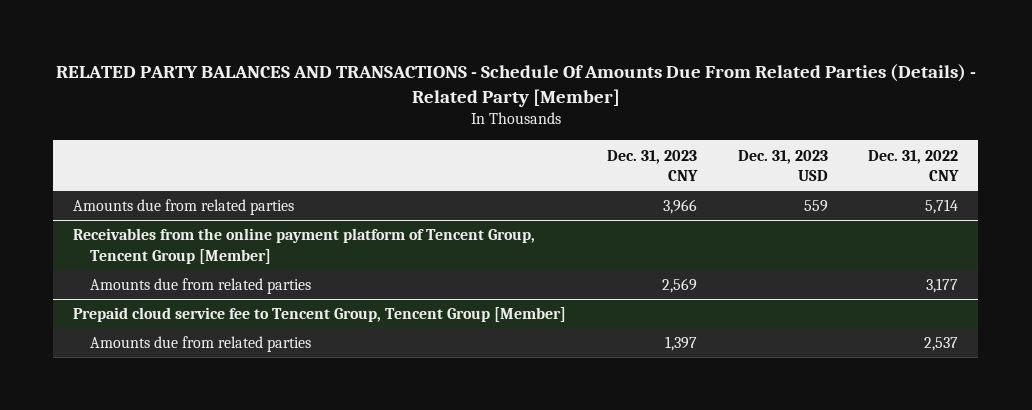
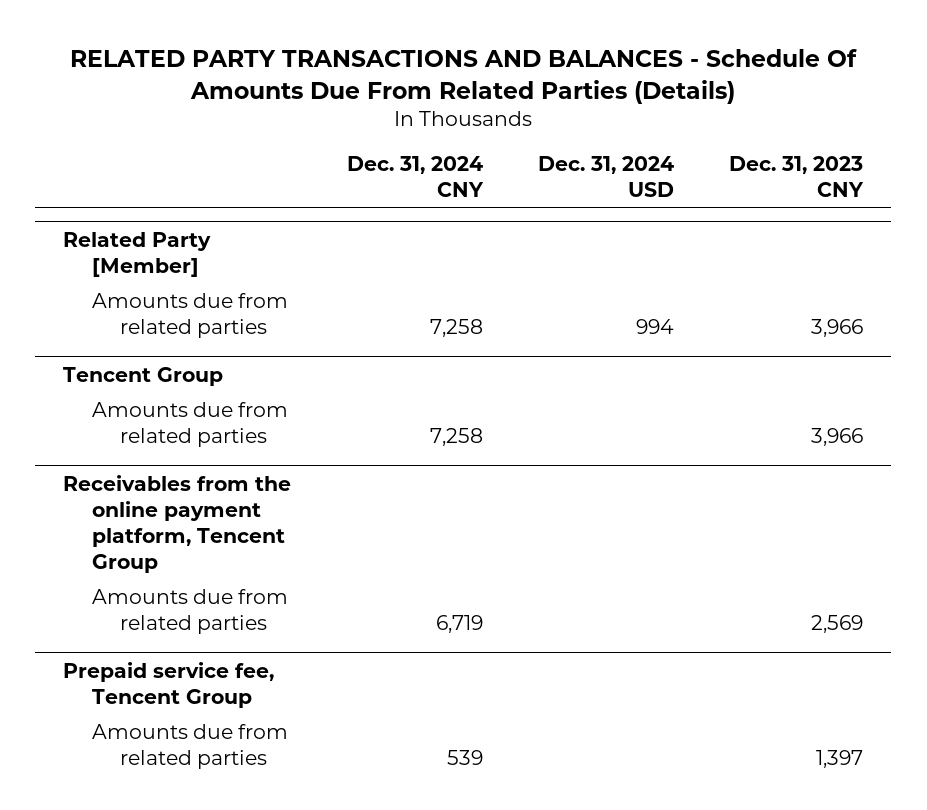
- RELATED PARTY BALANCES AND TRANSACTIONS - Schedule Of Amounts Due From Related Parties (Details) - Related Party [Member]
+ RELATED PARTY TRANSACTIONS AND BALANCES - Schedule Of Amounts Due From Related Parties (Details)
- | Dec. 31, 2023 CNY | Dec. 31, 2023 USD | Dec. 31, 2022 CNY
+ | Dec. 31, 2024 CNY | Dec. 31, 2024 USD | Dec. 31, 2023 CNY
+ Related Party [Member]
- Receivables from the online payment platform of Tencent Group, Tencent Group [Member]
+ Tencent Group
+ Amounts due from related parties | 7,258 | | 3,966
+ Receivables from the online payment platform, Tencent Group
- Prepaid cloud service fee to Tencent Group, Tencent Group [Member]
+ Prepaid service fee, Tencent Group

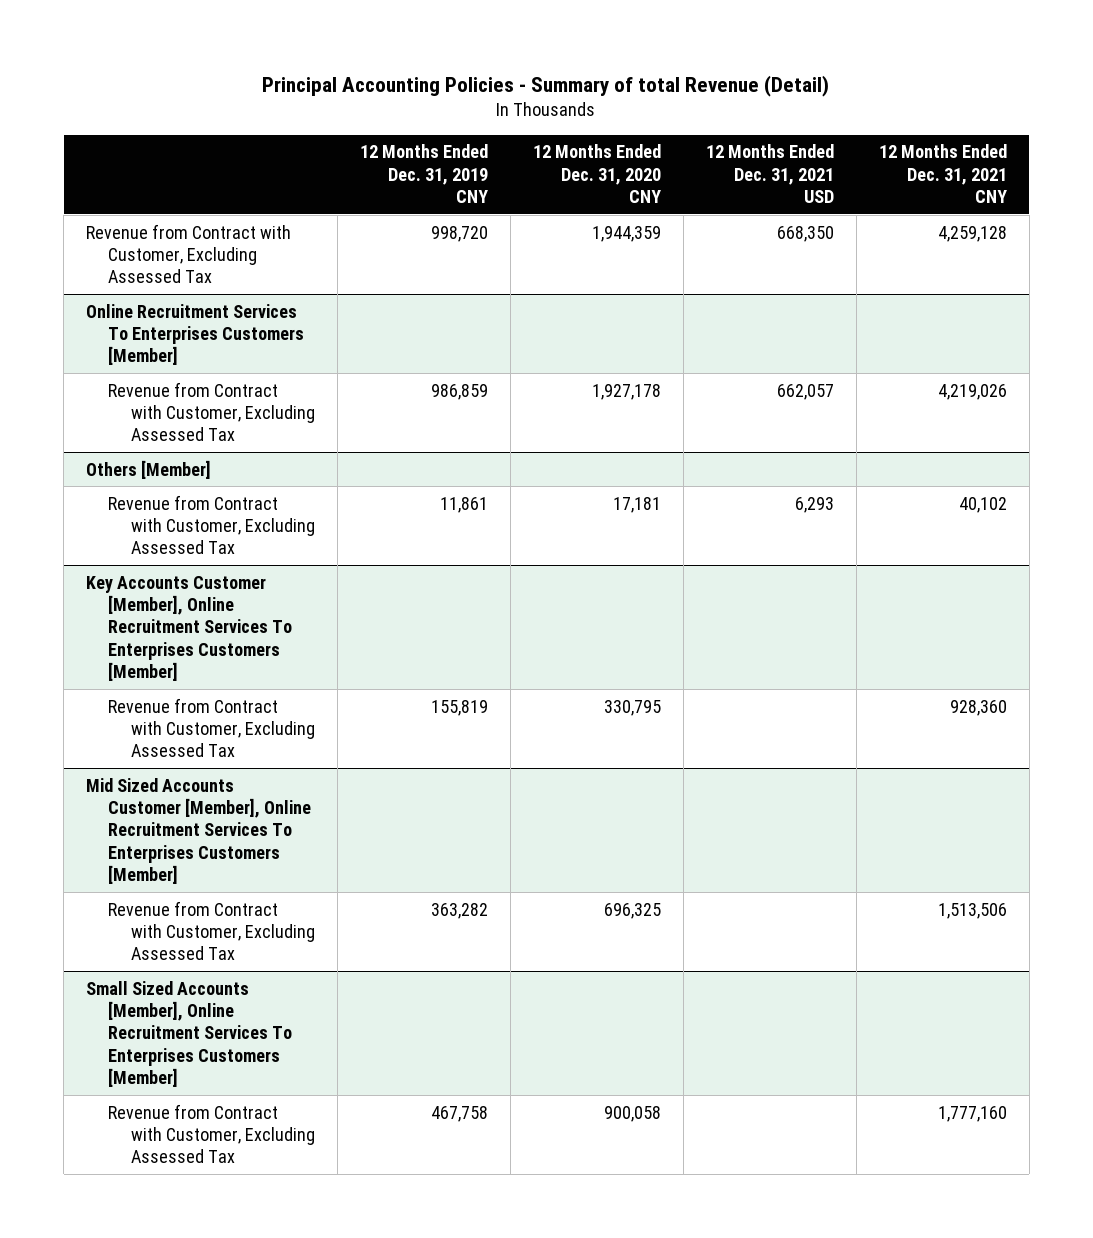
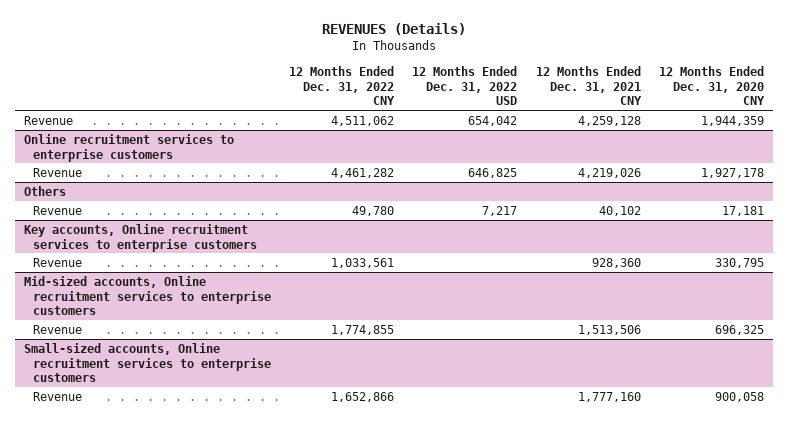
- Principal Accounting Policies - Summary of total Revenue (Detail)
+ REVENUES (Details)
- | 12 Months Ended Dec. 31, 2019 CNY | 12 Months Ended Dec. 31, 2020 CNY | 12 Months Ended Dec. 31, 2021 USD | 12 Months Ended Dec. 31, 2021 CNY
+ | 12 Months Ended Dec. 31, 2022 CNY | 12 Months Ended Dec. 31, 2022 USD | 12 Months Ended Dec. 31, 2021 CNY | 12 Months Ended Dec. 31, 2020 CNY
- Revenue from Contract with Customer, Excluding Assessed Tax | 998,720 | 1,944,359 | 668,350 | 4,259,128
- Online Recruitment Services To Enterprises Customers [Member]
- Revenue from Contract with Customer, Excluding Assessed Tax | 986,859 | 1,927,178 | 662,057 | 4,219,026
- Others [Member]
- Revenue from Contract with Customer, Excluding Assessed Tax | 11,861 | 17,181 | 6,293 | 40,102
- Key Accounts Customer [Member], Online Recruitment Services To Enterprises Customers [Member]
- Revenue from Contract with Customer, Excluding Assessed Tax | 155,819 | 330,795 | | 928,360
- Mid Sized Accounts Customer [Member], Online Recruitment Services To Enterprises Customers [Member]
- Revenue from Contract with Customer, Excluding Assessed Tax | 363,282 | 696,325 | | 1,513,506
- Small Sized Accounts [Member], Online Recruitment Services To Enterprises Customers [Member]
- Revenue from Contract with Customer, Excluding Assessed Tax | 467,758 | 900,058 | | 1,777,160
+ Revenue | 4,511,062 | 654,042 | 4,259,128 | 1,944,359
+ Online recruitment services to enterprise customers
+ Revenue | 4,461,282 | 646,825 | 4,219,026 | 1,927,178
+ Others
+ Revenue | 49,780 | 7,217 | 40,102 | 17,181
+ Key accounts, Online recruitment services to enterprise customers
+ Revenue | 1,033,561 | | 928,360 | 330,795
+ Mid-sized accounts, Online recruitment services to enterprise customers
+ Revenue | 1,774,855 | | 1,513,506 | 696,325
+ Small-sized accounts, Online recruitment services to enterprise customers
+ Revenue | 1,652,866 | | 1,777,160 | 900,058

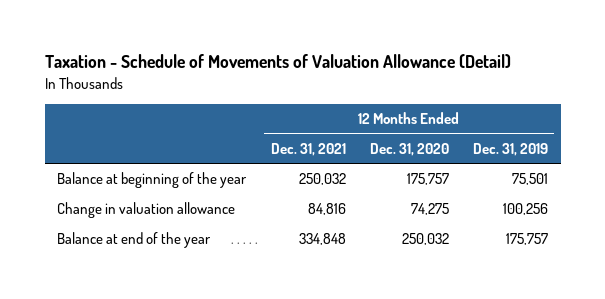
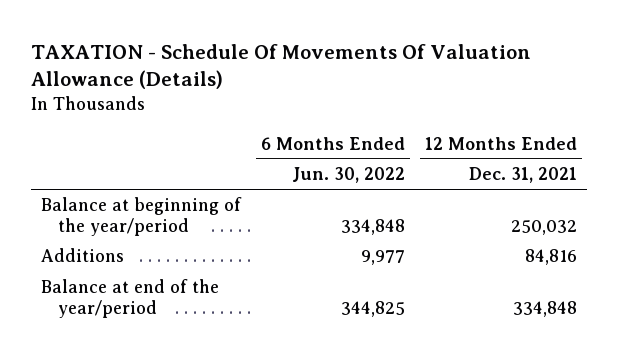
- Taxation - Schedule of Movements of Valuation Allowance (Detail)
+ TAXATION - Schedule Of Movements Of Valuation Allowance (Details)
- | 12 Months Ended Dec. 31, 2021 | 12 Months Ended Dec. 31, 2020 | 12 Months Ended Dec. 31, 2019
+ | 6 Months Ended Jun. 30, 2022 | 12 Months Ended Dec. 31, 2021
- Balance at beginning of the year | 250,032 | 175,757 | 75,501
- Change in valuation allowance | 84,816 | 74,275 | 100,256
- Balance at end of the year | 334,848 | 250,032 | 175,757
+ Balance at beginning of the year/period | 334,848 | 250,032
+ Additions | 9,977 | 84,816
+ Balance at end of the year/period | 344,825 | 334,848

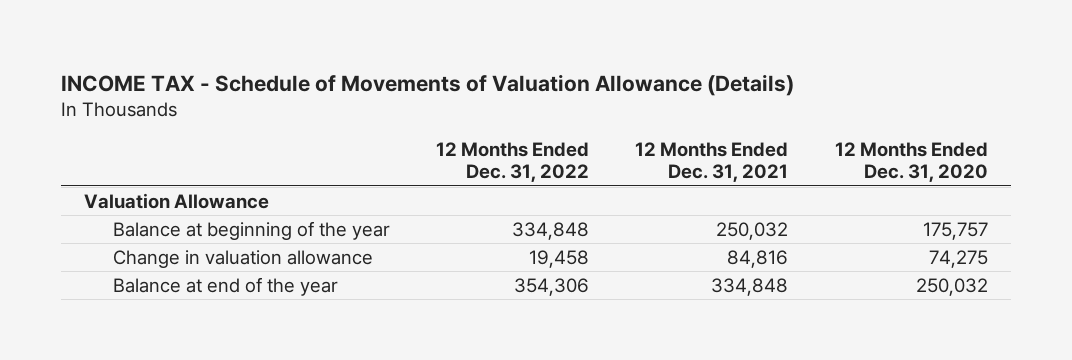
- TAXATION - Schedule Of Movements Of Valuation Allowance (Details)
+ INCOME TAX - Schedule of Movements of Valuation Allowance (Details)
- | 6 Months Ended Jun. 30, 2022 | 12 Months Ended Dec. 31, 2021
+ | 12 Months Ended Dec. 31, 2022 | 12 Months Ended Dec. 31, 2021 | 12 Months Ended Dec. 31, 2020
- Balance at beginning of the year/period | 334,848 | 250,032
- Additions | 9,977 | 84,816
- Balance at end of the year/period | 344,825 | 334,848
+ Valuation Allowance
+ Balance at beginning of the year | 334,848 | 250,032 | 175,757
+ Change in valuation allowance | 19,458 | 84,816 | 74,275
+ Balance at end of the year | 354,306 | 334,848 | 250,032

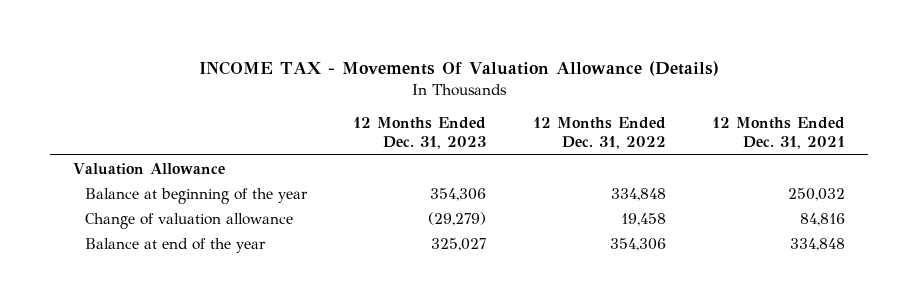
- INCOME TAX - Schedule of Movements of Valuation Allowance (Details)
+ INCOME TAX - Movements Of Valuation Allowance (Details)
- | 12 Months Ended Dec. 31, 2022 | 12 Months Ended Dec. 31, 2021 | 12 Months Ended Dec. 31, 2020
+ | 12 Months Ended Dec. 31, 2023 | 12 Months Ended Dec. 31, 2022 | 12 Months Ended Dec. 31, 2021
- Change in valuation allowance | 19,458 | 84,816 | 74,275
+ Change of valuation allowance | (29,279) | 19,458 | 84,816

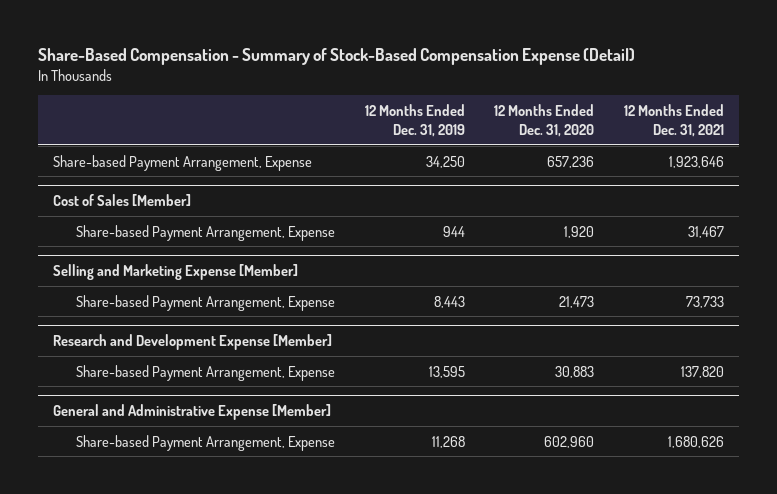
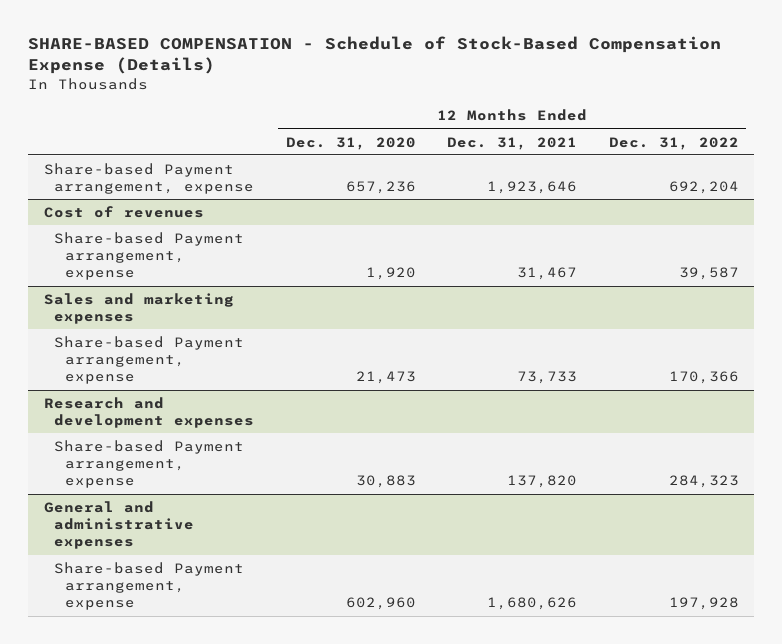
- Share-Based Compensation - Summary of Stock-Based Compensation Expense (Detail)
+ SHARE-BASED COMPENSATION - Schedule of Stock-Based Compensation Expense (Details)
- | 12 Months Ended Dec. 31, 2019 | 12 Months Ended Dec. 31, 2020 | 12 Months Ended Dec. 31, 2021
+ | 12 Months Ended Dec. 31, 2020 | 12 Months Ended Dec. 31, 2021 | 12 Months Ended Dec. 31, 2022
- Share-based Payment Arrangement, Expense | 34,250 | 657,236 | 1,923,646
- Cost of Sales [Member]
- Share-based Payment Arrangement, Expense | 944 | 1,920 | 31,467
- Selling and Marketing Expense [Member]
- Share-based Payment Arrangement, Expense | 8,443 | 21,473 | 73,733
- Research and Development Expense [Member]
- Share-based Payment Arrangement, Expense | 13,595 | 30,883 | 137,820
- General and Administrative Expense [Member]
- Share-based Payment Arrangement, Expense | 11,268 | 602,960 | 1,680,626
+ Share-based Payment arrangement, expense | 657,236 | 1,923,646 | 692,204
+ Cost of revenues
+ Share-based Payment arrangement, expense | 1,920 | 31,467 | 39,587
+ Sales and marketing expenses
+ Share-based Payment arrangement, expense | 21,473 | 73,733 | 170,366
+ Research and development expenses
+ Share-based Payment arrangement, expense | 30,883 | 137,820 | 284,323
+ General and administrative expenses
+ Share-based Payment arrangement, expense | 602,960 | 1,680,626 | 197,928

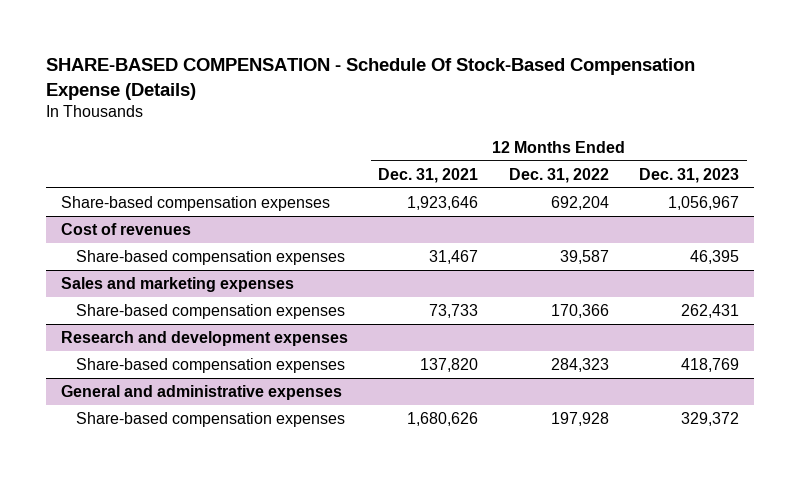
- SHARE-BASED COMPENSATION - Schedule of Stock-Based Compensation Expense (Details)
+ SHARE-BASED COMPENSATION - Schedule Of Stock-Based Compensation Expense (Details)
- | 12 Months Ended Dec. 31, 2020 | 12 Months Ended Dec. 31, 2021 | 12 Months Ended Dec. 31, 2022
+ | 12 Months Ended Dec. 31, 2021 | 12 Months Ended Dec. 31, 2022 | 12 Months Ended Dec. 31, 2023
- Share-based Payment arrangement, expense | 657,236 | 1,923,646 | 692,204
+ Share-based compensation expenses | 1,923,646 | 692,204 | 1,056,967
@ Cost of revenues
- Share-based Payment arrangement, expense | 1,920 | 31,467 | 39,587
+ Share-based compensation expenses | 31,467 | 39,587 | 46,395
@ Sales and marketing expenses
- Share-based Payment arrangement, expense | 21,473 | 73,733 | 170,366
+ Share-based compensation expenses | 73,733 | 170,366 | 262,431
@ Research and development expenses
- Share-based Payment arrangement, expense | 30,883 | 137,820 | 284,323
+ Share-based compensation expenses | 137,820 | 284,323 | 418,769
@ General and administrative expenses
- Share-based Payment arrangement, expense | 602,960 | 1,680,626 | 197,928
+ Share-based compensation expenses | 1,680,626 | 197,928 | 329,372

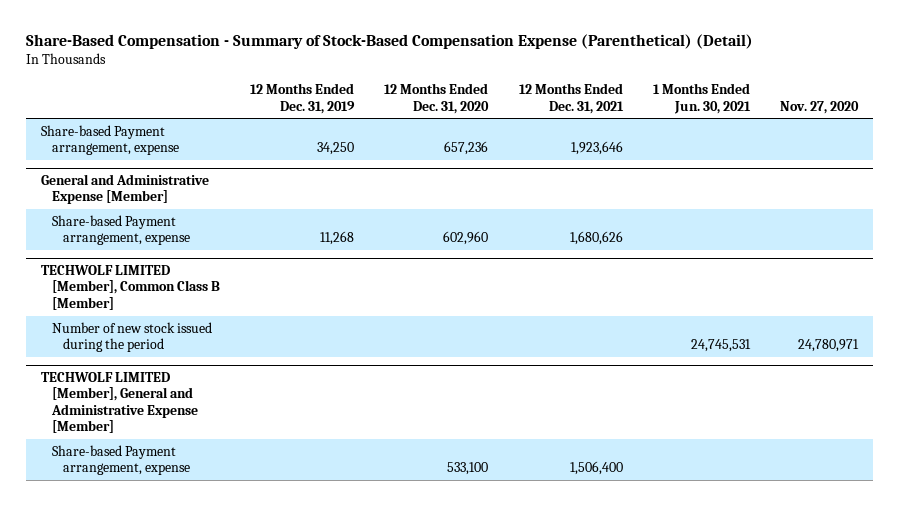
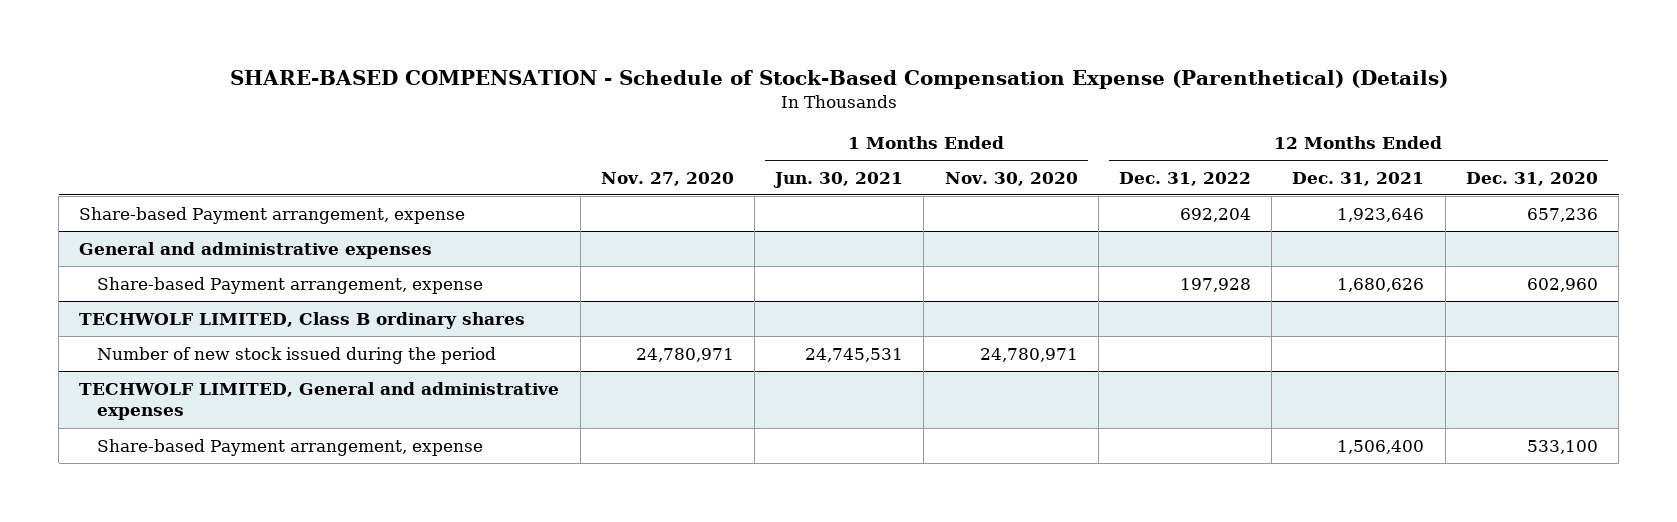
- Share-Based Compensation - Summary of Stock-Based Compensation Expense (Parenthetical) (Detail)
+ SHARE-BASED COMPENSATION - Schedule of Stock-Based Compensation Expense (Parenthetical) (Details)
- | 12 Months Ended Dec. 31, 2019 | 12 Months Ended Dec. 31, 2020 | 12 Months Ended Dec. 31, 2021 | 1 Months Ended Jun. 30, 2021 | Nov. 27, 2020
+ | Nov. 27, 2020 | 1 Months Ended Jun. 30, 2021 | 1 Months Ended Nov. 30, 2020 | 12 Months Ended Dec. 31, 2022 | 12 Months Ended Dec. 31, 2021 | 12 Months Ended Dec. 31, 2020
- General and Administrative Expense [Member]
+ General and administrative expenses
- TECHWOLF LIMITED [Member], Common Class B [Member]
+ TECHWOLF LIMITED, Class B ordinary shares
- TECHWOLF LIMITED [Member], General and Administrative Expense [Member]
+ TECHWOLF LIMITED, General and administrative expenses

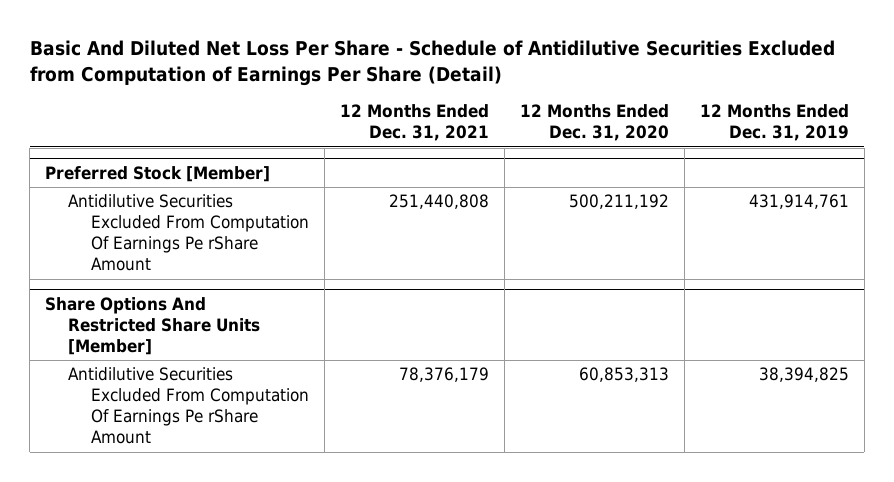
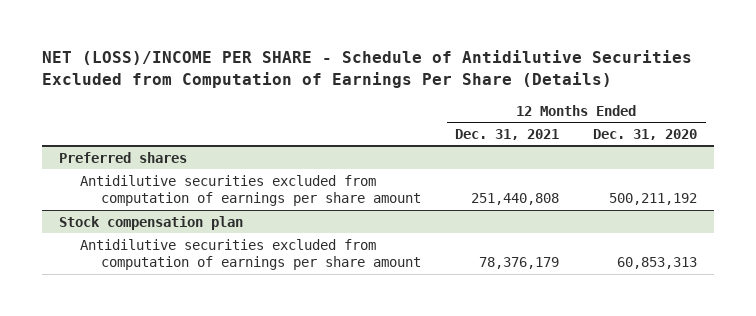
- Basic And Diluted Net Loss Per Share - Schedule of Antidilutive Securities Excluded from Computation of Earnings Per Share (Detail)
+ NET (LOSS)/INCOME PER SHARE - Schedule of Antidilutive Securities Excluded from Computation of Earnings Per Share (Details)
- | 12 Months Ended Dec. 31, 2021 | 12 Months Ended Dec. 31, 2020 | 12 Months Ended Dec. 31, 2019
+ | 12 Months Ended Dec. 31, 2021 | 12 Months Ended Dec. 31, 2020
- Preferred Stock [Member]
- Antidilutive Securities Excluded From Computation Of Earnings Pe rShare Amount | 251,440,808 | 500,211,192 | 431,914,761
- Share Options And Restricted Share Units [Member]
- Antidilutive Securities Excluded From Computation Of Earnings Pe rShare Amount | 78,376,179 | 60,853,313 | 38,394,825
+ Preferred shares
+ Antidilutive securities excluded from computation of earnings per share amount | 251,440,808 | 500,211,192
+ Stock compensation plan
+ Antidilutive securities excluded from computation of earnings per share amount | 78,376,179 | 60,853,313

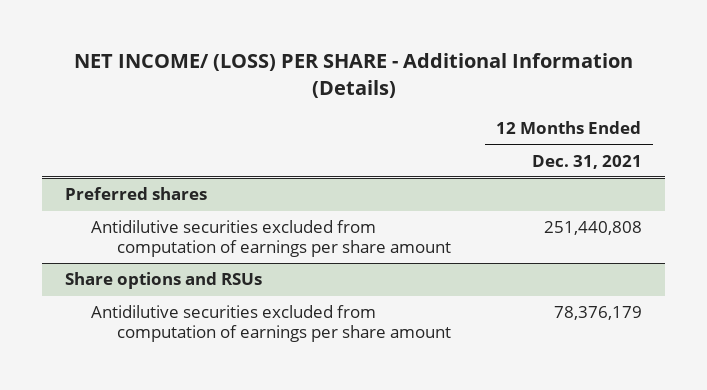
- NET (LOSS)/INCOME PER SHARE - Schedule of Antidilutive Securities Excluded from Computation of Earnings Per Share (Details)
+ NET INCOME/ (LOSS) PER SHARE - Additional Information (Details)
- | 12 Months Ended Dec. 31, 2021 | 12 Months Ended Dec. 31, 2020
+ | 12 Months Ended Dec. 31, 2021
- Stock compensation plan
+ Share options and RSUs

